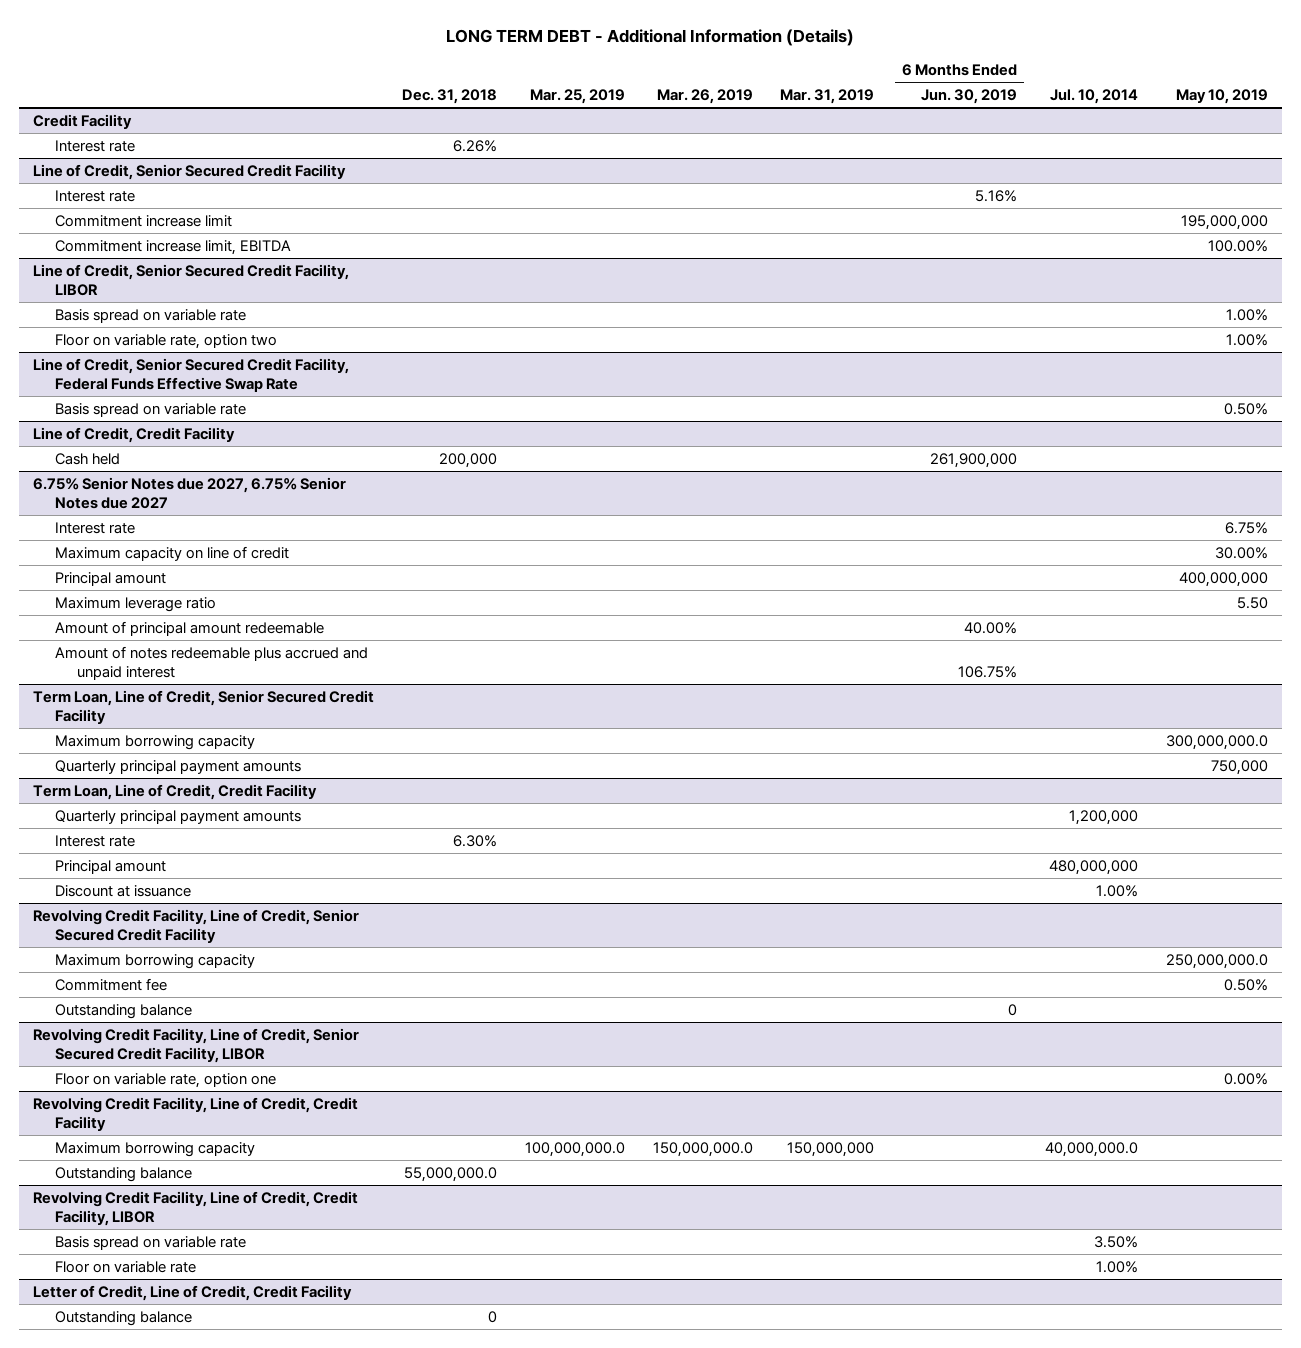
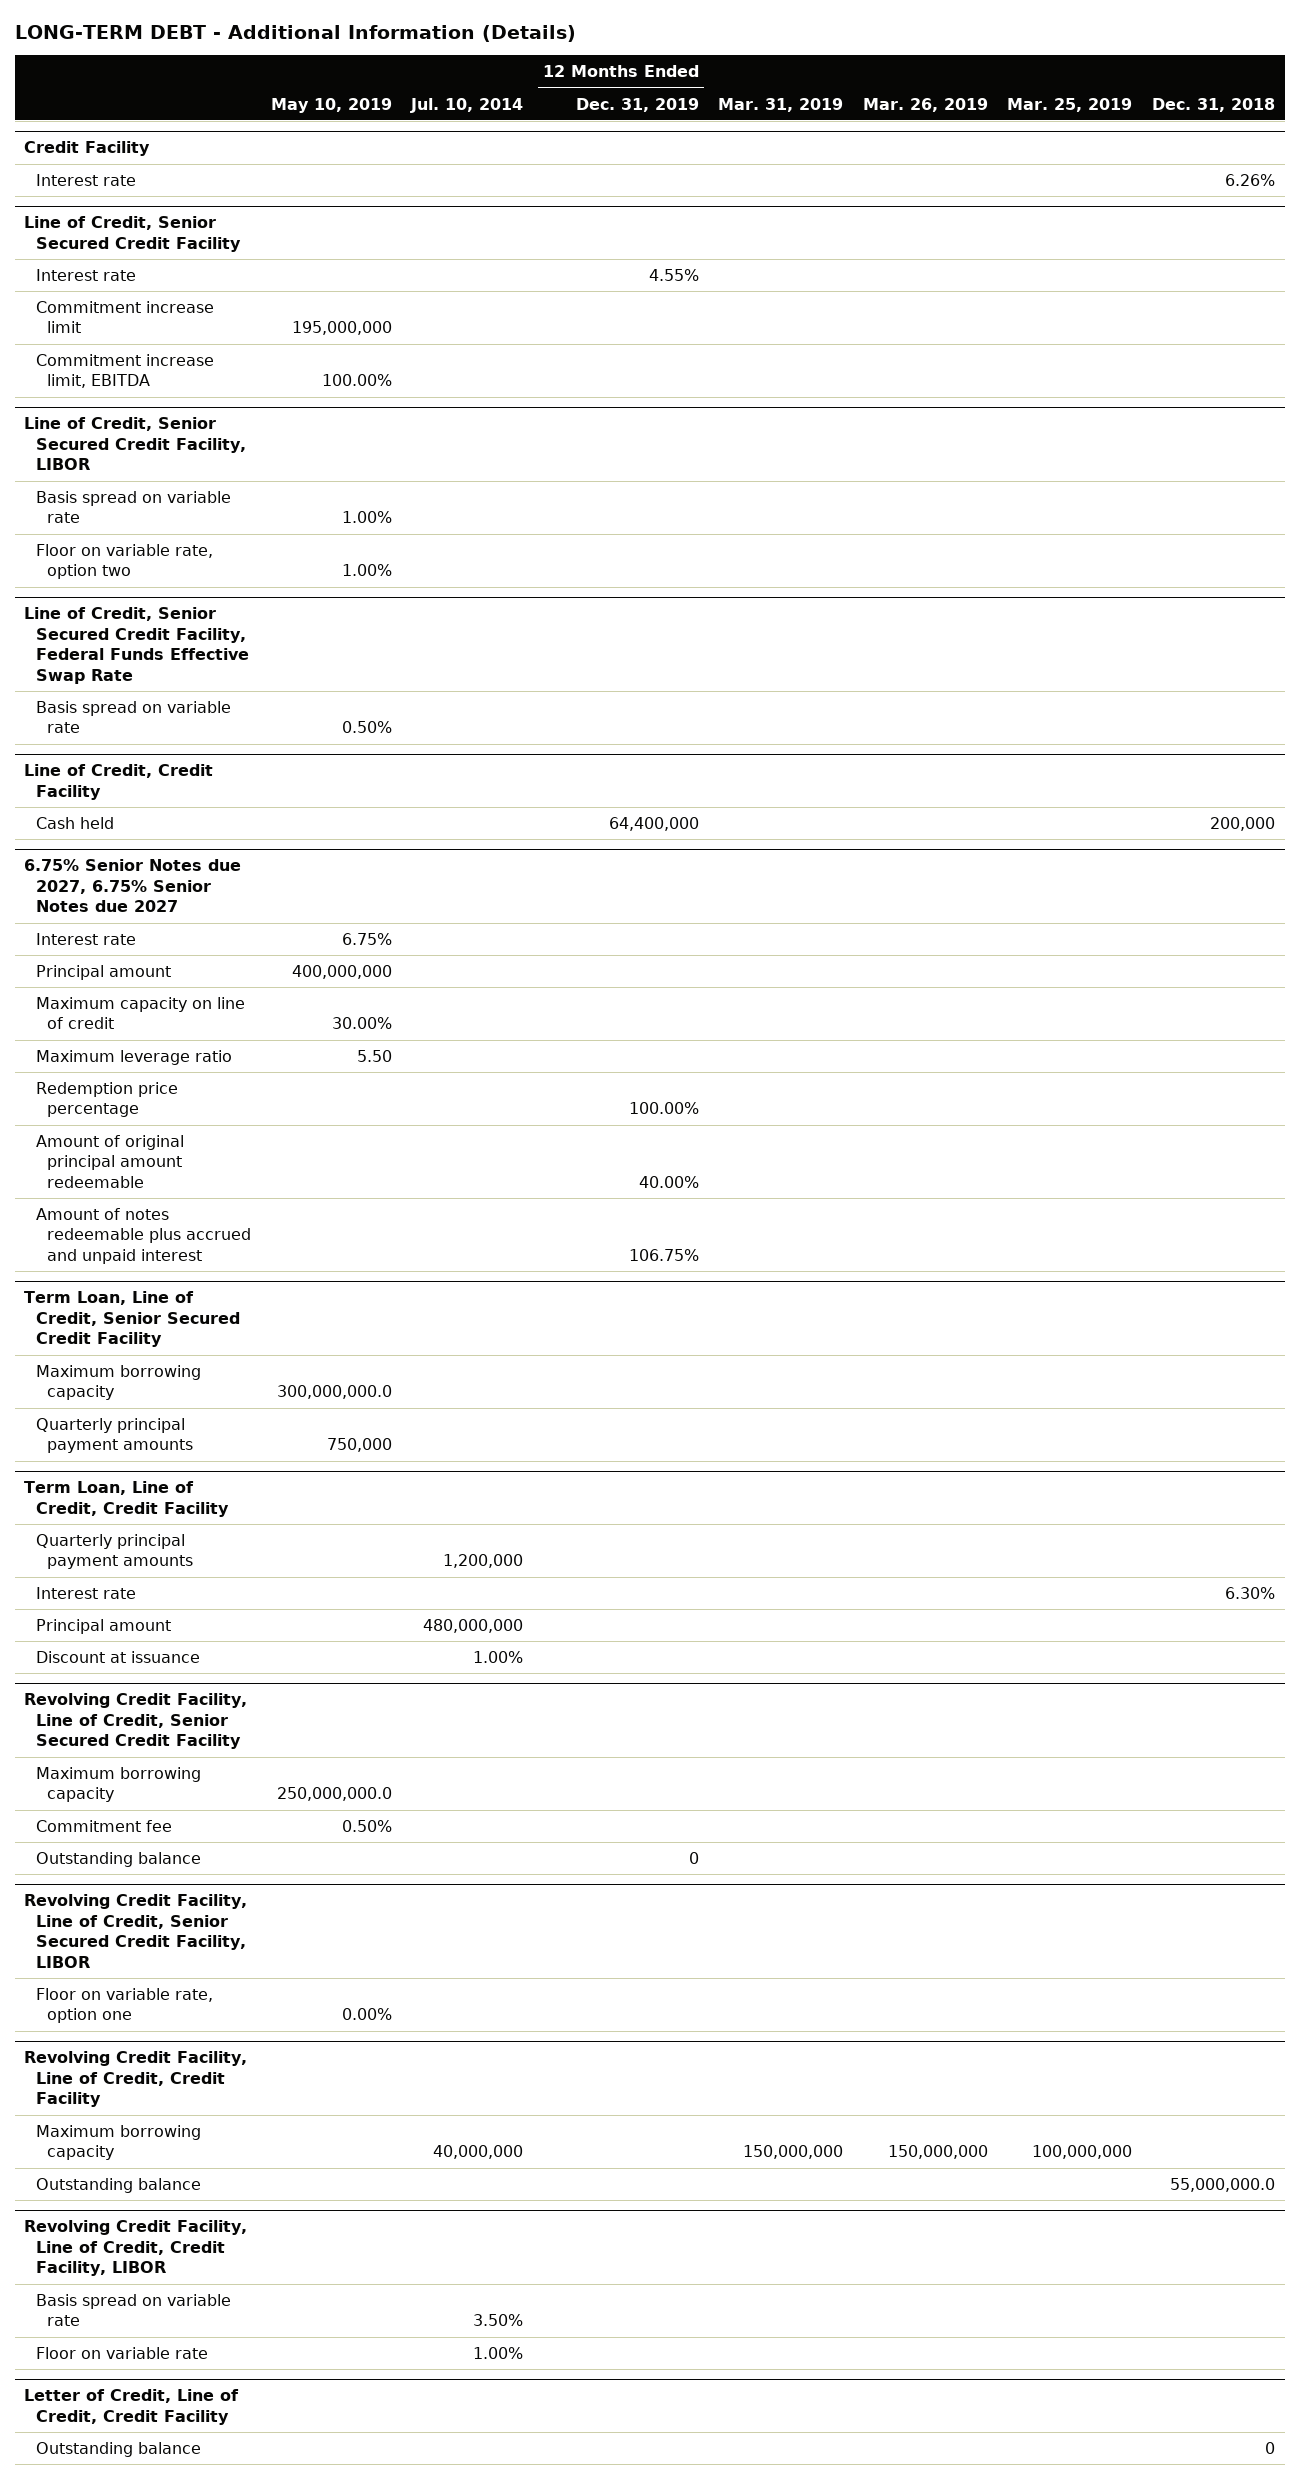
- LONG TERM DEBT - Additional Information (Details)
+ LONG-TERM DEBT - Additional Information (Details)
- | Dec. 31, 2018 | Mar. 25, 2019 | Mar. 26, 2019 | Mar. 31, 2019 | 6 Months Ended Jun. 30, 2019 | Jul. 10, 2014 | May 10, 2019
+ | May 10, 2019 | Jul. 10, 2014 | 12 Months Ended Dec. 31, 2019 | Mar. 31, 2019 | Mar. 26, 2019 | Mar. 25, 2019 | Dec. 31, 2018
@ 6.75% Senior Notes due 2027, 6.75% Senior Notes due 2027
moved down: Maximum capacity on line of credit | 30.00% | | | | | |
- Amount of principal amount redeemable | | | | | 40.00% | |
+ Redemption price percentage | | | 100.00% | | | |
+ Amount of original principal amount redeemable | | | 40.00% | | | |
@ Revolving Credit Facility, Line of Credit, Credit Facility
- Maximum borrowing capacity | | 100,000,000.0 | 150,000,000.0 | 150,000,000 | | 40,000,000.0 |
+ Maximum borrowing capacity | | 40,000,000 | | 150,000,000 | 150,000,000 | 100,000,000 |

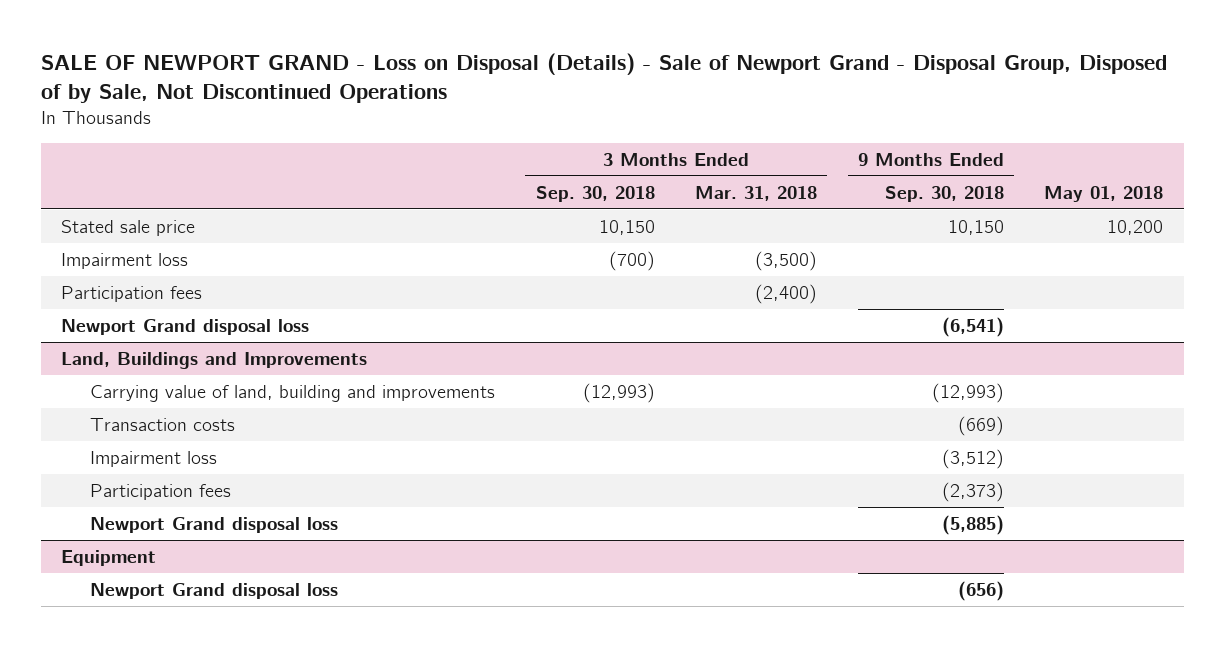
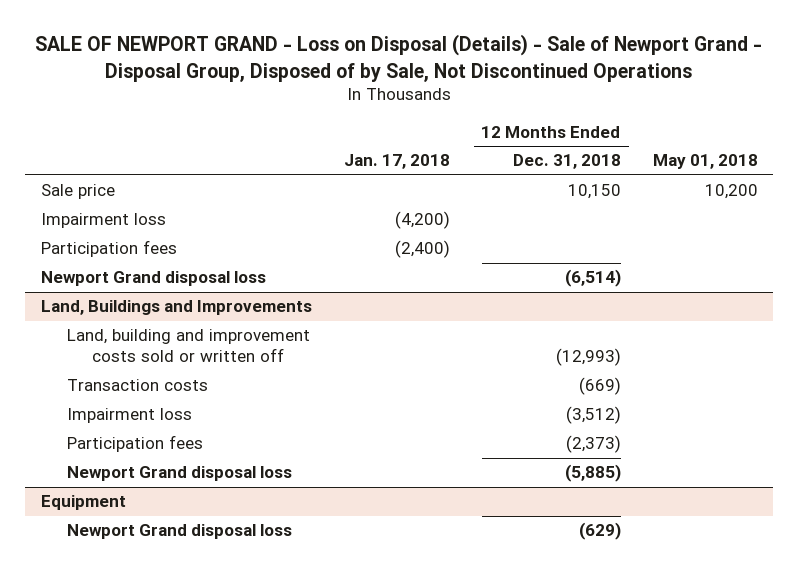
- | 3 Months Ended Sep. 30, 2018 | 3 Months Ended Mar. 31, 2018 | 9 Months Ended Sep. 30, 2018 | May 01, 2018
+ | Jan. 17, 2018 | 12 Months Ended Dec. 31, 2018 | May 01, 2018
- Stated sale price | 10,150 | | 10,150 | 10,200
+ Sale price | | 10,150 | 10,200
@ Land, Buildings and Improvements
- Carrying value of land, building and improvements | (12,993) | | (12,993) |
+ Land, building and improvement costs sold or written off | | (12,993) |

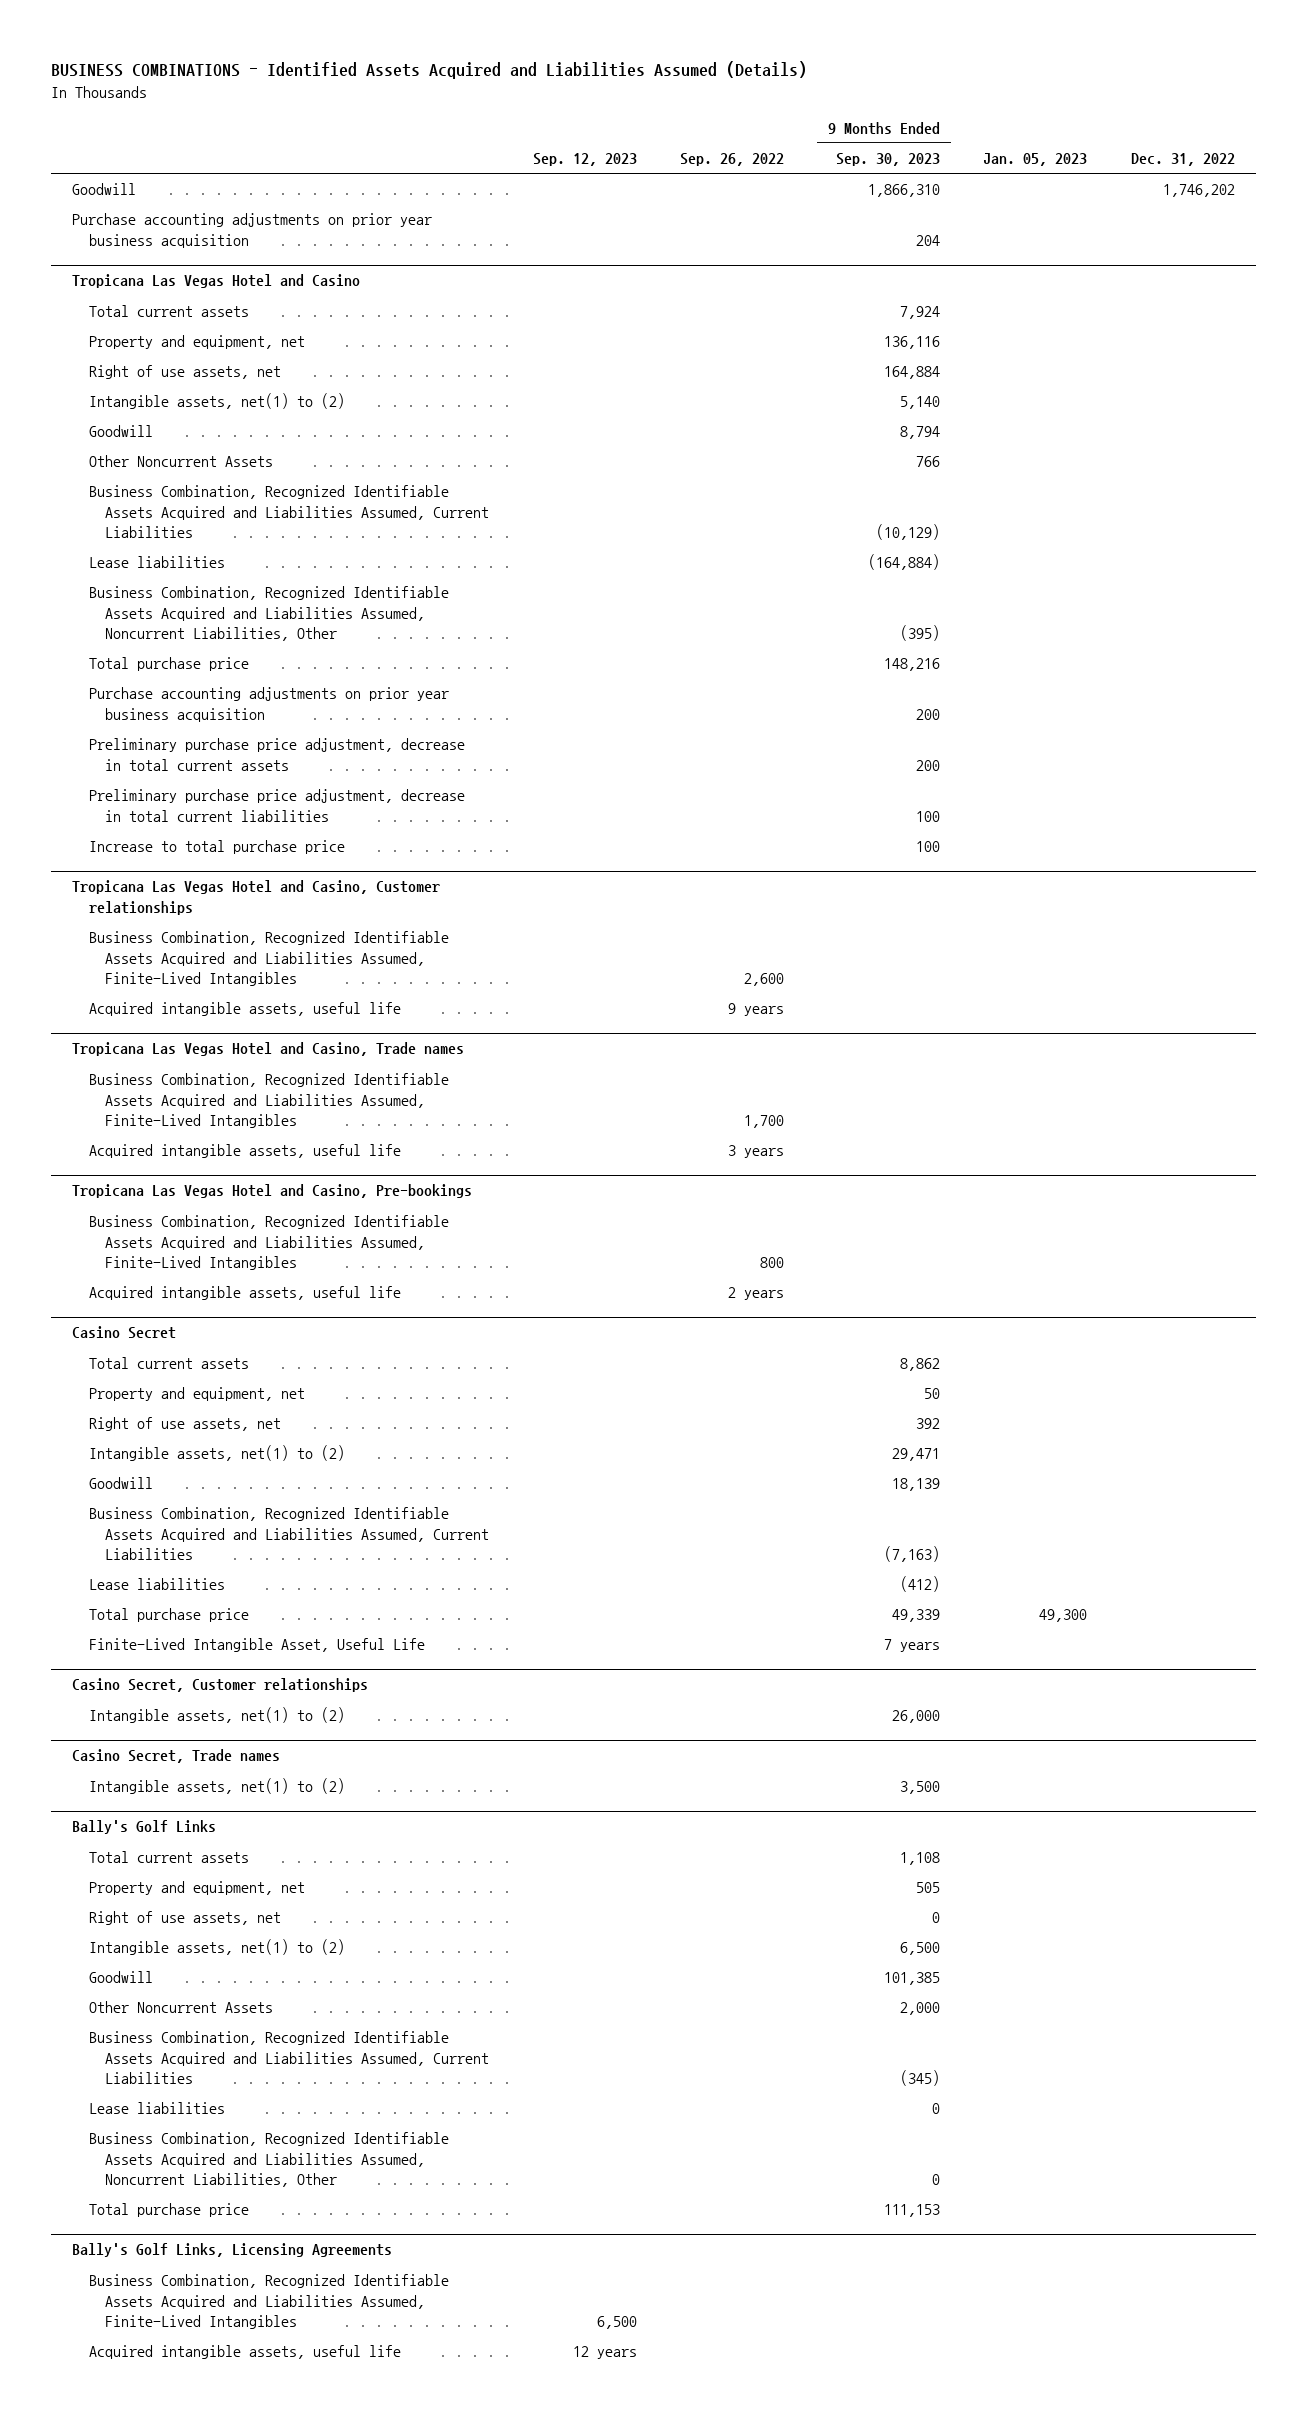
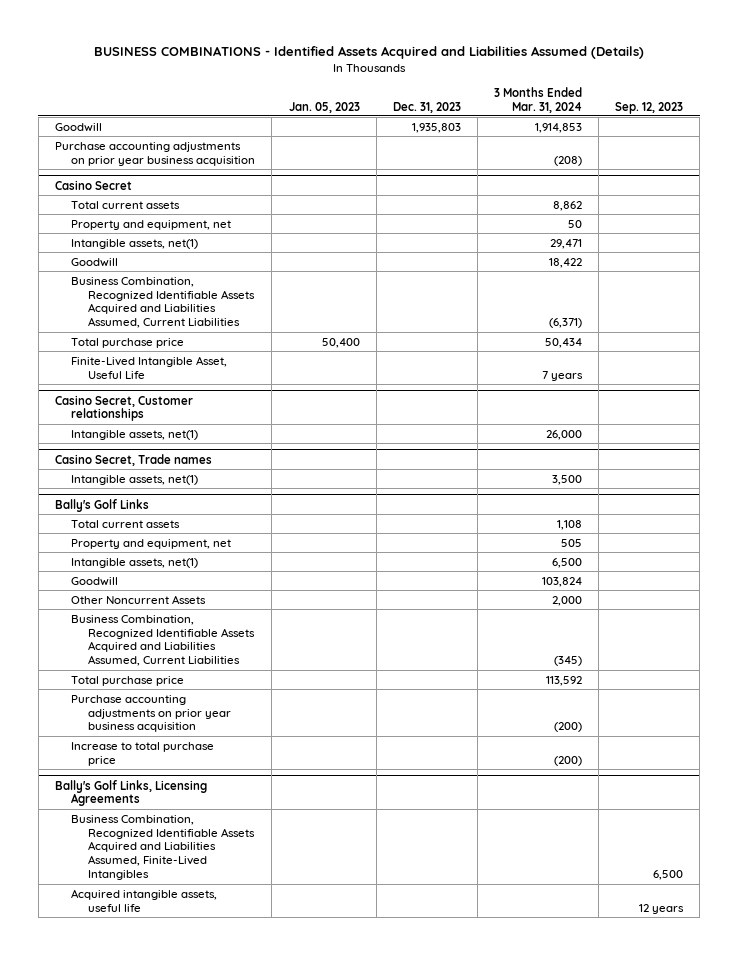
- | Sep. 12, 2023 | Sep. 26, 2022 | 9 Months Ended Sep. 30, 2023 | Jan. 05, 2023 | Dec. 31, 2022
+ | Jan. 05, 2023 | Dec. 31, 2023 | 3 Months Ended Mar. 31, 2024 | Sep. 12, 2023
- Tropicana Las Vegas Hotel and Casino
- Total current assets | | | 7,924 | |
- Property and equipment, net | | | 136,116 | |
- Right of use assets, net | | | 164,884 | |
- Intangible assets, net(1) to (2) | | | 5,140 | |
- Goodwill | | | 8,794 | |
- Other Noncurrent Assets | | | 766 | |
- Business Combination, Recognized Identifiable Assets Acquired and Liabilities Assumed, Current Liabilities | | | (10,129) | |
- Lease liabilities | | | (164,884) | |
- Business Combination, Recognized Identifiable Assets Acquired and Liabilities Assumed, Noncurrent Liabilities, Other | | | (395) | |
- Total purchase price | | | 148,216 | |
- Purchase accounting adjustments on prior year business acquisition | | | 200 | |
- Preliminary purchase price adjustment, decrease in total current assets | | | 200 | |
- Preliminary purchase price adjustment, decrease in total current liabilities | | | 100 | |
- Increase to total purchase price | | | 100 | |
- Tropicana Las Vegas Hotel and Casino, Customer relationships
- Business Combination, Recognized Identifiable Assets Acquired and Liabilities Assumed, Finite-Lived Intangibles | | 2,600 | | |
- Acquired intangible assets, useful life | | 9 years | | |
- Tropicana Las Vegas Hotel and Casino, Trade names
- Business Combination, Recognized Identifiable Assets Acquired and Liabilities Assumed, Finite-Lived Intangibles | | 1,700 | | |
- Acquired intangible assets, useful life | | 3 years | | |
- Tropicana Las Vegas Hotel and Casino, Pre-bookings
- Business Combination, Recognized Identifiable Assets Acquired and Liabilities Assumed, Finite-Lived Intangibles | | 800 | | |
- Acquired intangible assets, useful life | | 2 years | | |
@ Casino Secret
- Right of use assets, net | | | 392 | |
- Intangible assets, net(1) to (2) | | | 29,471 | |
+ Intangible assets, net(1) | | | 29,471 |
- Lease liabilities | | | (412) | |
- Total purchase price | | | 49,339 | 49,300 |
+ Total purchase price | 50,400 | | 50,434 |
@ Casino Secret, Customer relationships
- Intangible assets, net(1) to (2) | | | 26,000 | |
+ Intangible assets, net(1) | | | 26,000 |
@ Casino Secret, Trade names
- Intangible assets, net(1) to (2) | | | 3,500 | |
+ Intangible assets, net(1) | | | 3,500 |
@ Bally's Golf Links
- Right of use assets, net | | | 0 | |
- Intangible assets, net(1) to (2) | | | 6,500 | |
+ Intangible assets, net(1) | | | 6,500 |
- Lease liabilities | | | 0 | |
- Business Combination, Recognized Identifiable Assets Acquired and Liabilities Assumed, Noncurrent Liabilities, Other | | | 0 | |
+ Purchase accounting adjustments on prior year business acquisition | | | (200) |
+ Increase to total purchase price | | | (200) |

